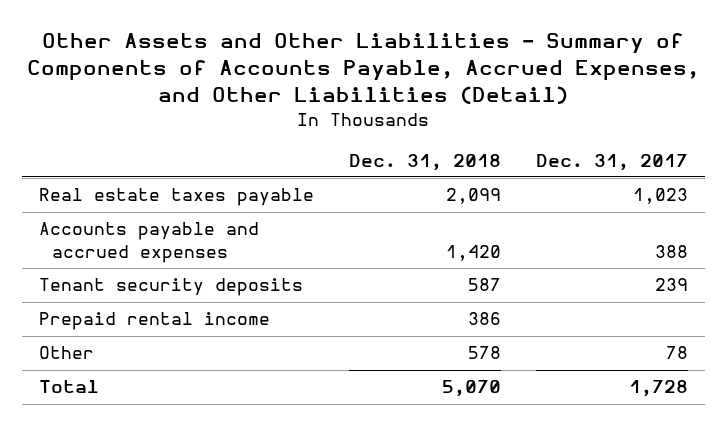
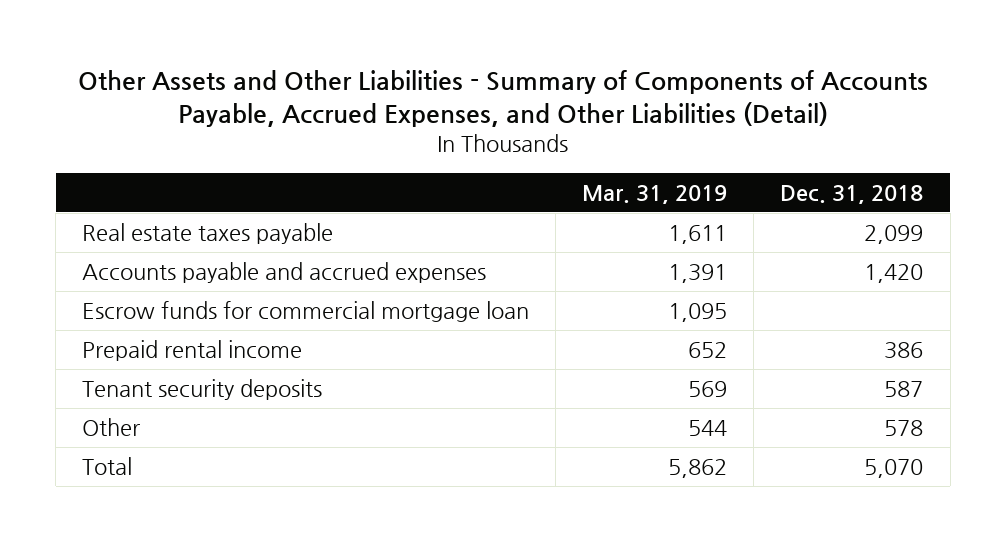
- | Dec. 31, 2018 | Dec. 31, 2017
+ | Mar. 31, 2019 | Dec. 31, 2018
+ Escrow funds for commercial mortgage loan | 1,095 |
moved down: Tenant security deposits | 569 | 587

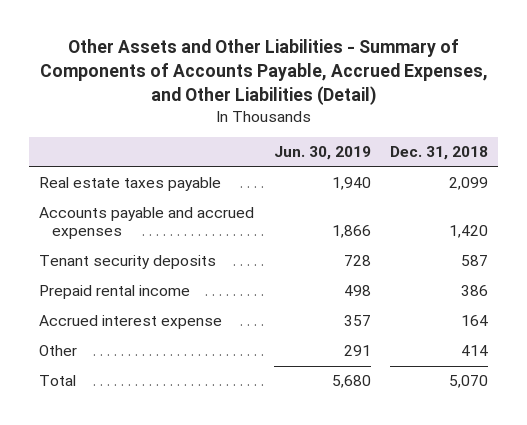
- | Mar. 31, 2019 | Dec. 31, 2018
+ | Jun. 30, 2019 | Dec. 31, 2018
- Escrow funds for commercial mortgage loan | 1,095 |
- Other | 544 | 578
moved down: Prepaid rental income | 498 | 386
+ Accrued interest expense | 357 | 164
+ Other | 291 | 414

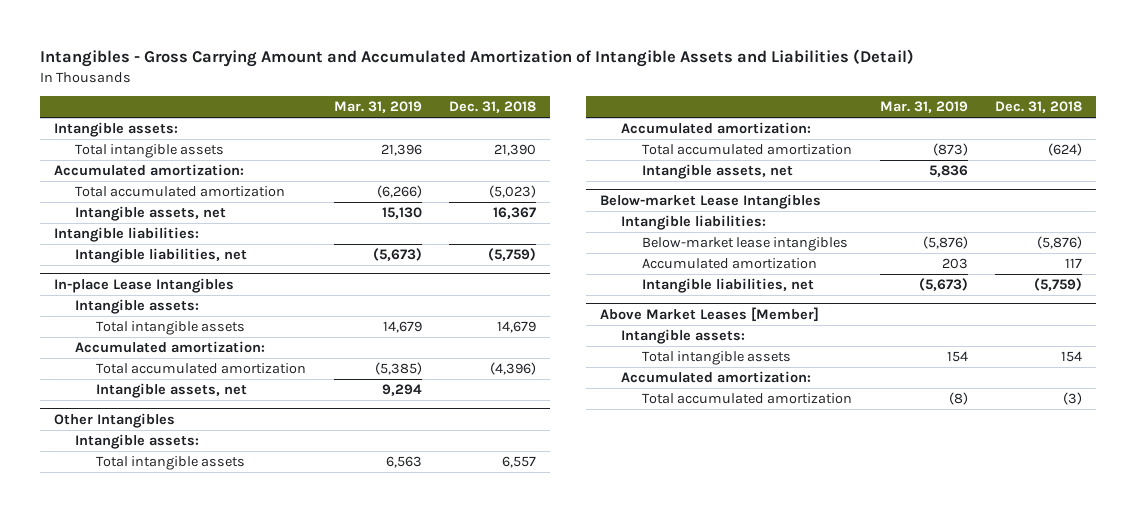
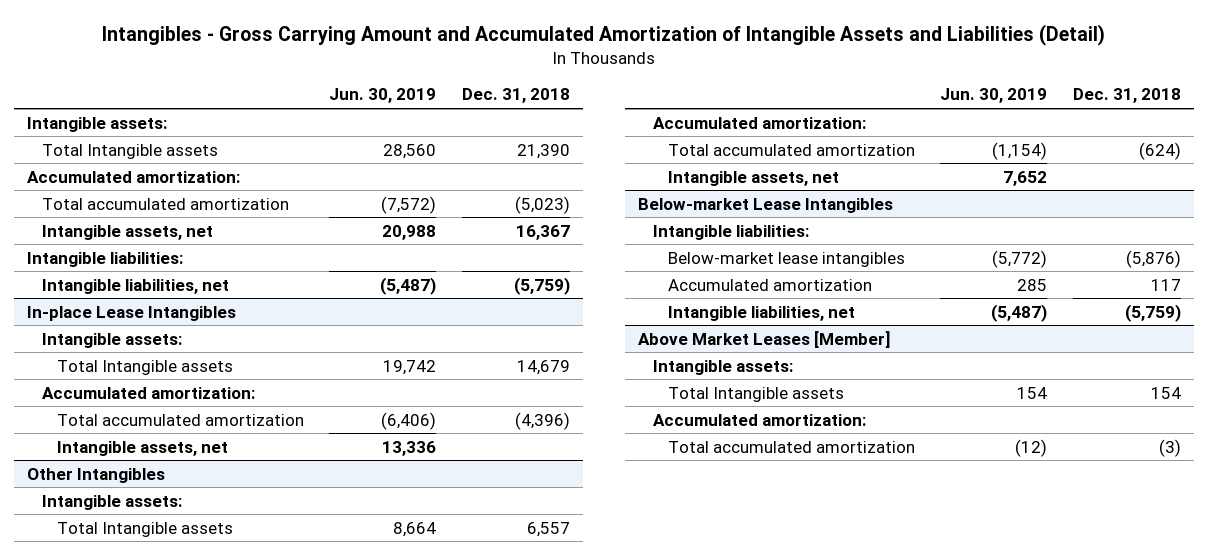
- | Mar. 31, 2019 | Dec. 31, 2018
+ | Jun. 30, 2019 | Dec. 31, 2018
- Total intangible assets | 21,396 | 21,390
+ Total Intangible assets | 28,560 | 21,390
@ In-place Lease Intangibles
- Total intangible assets | 14,679 | 14,679
+ Total Intangible assets | 19,742 | 14,679
@ Other Intangibles
- Total intangible assets | 6,563 | 6,557
+ Total Intangible assets | 8,664 | 6,557
@ Above Market Leases [Member]
- Total intangible assets | 154 | 154
+ Total Intangible assets | 154 | 154

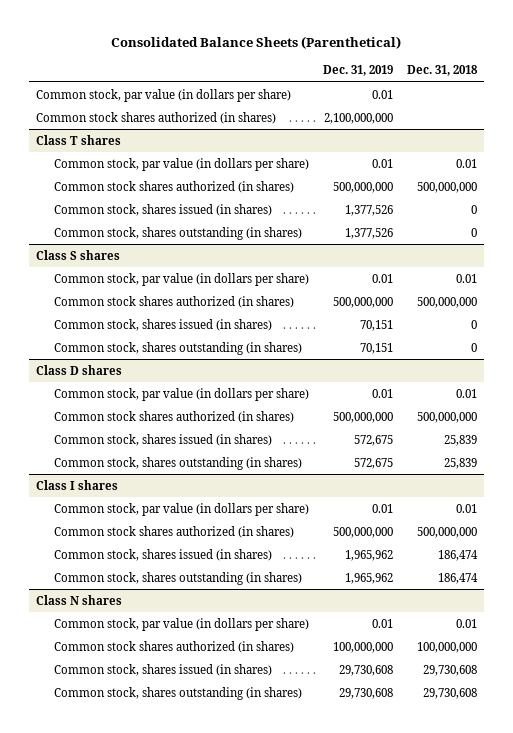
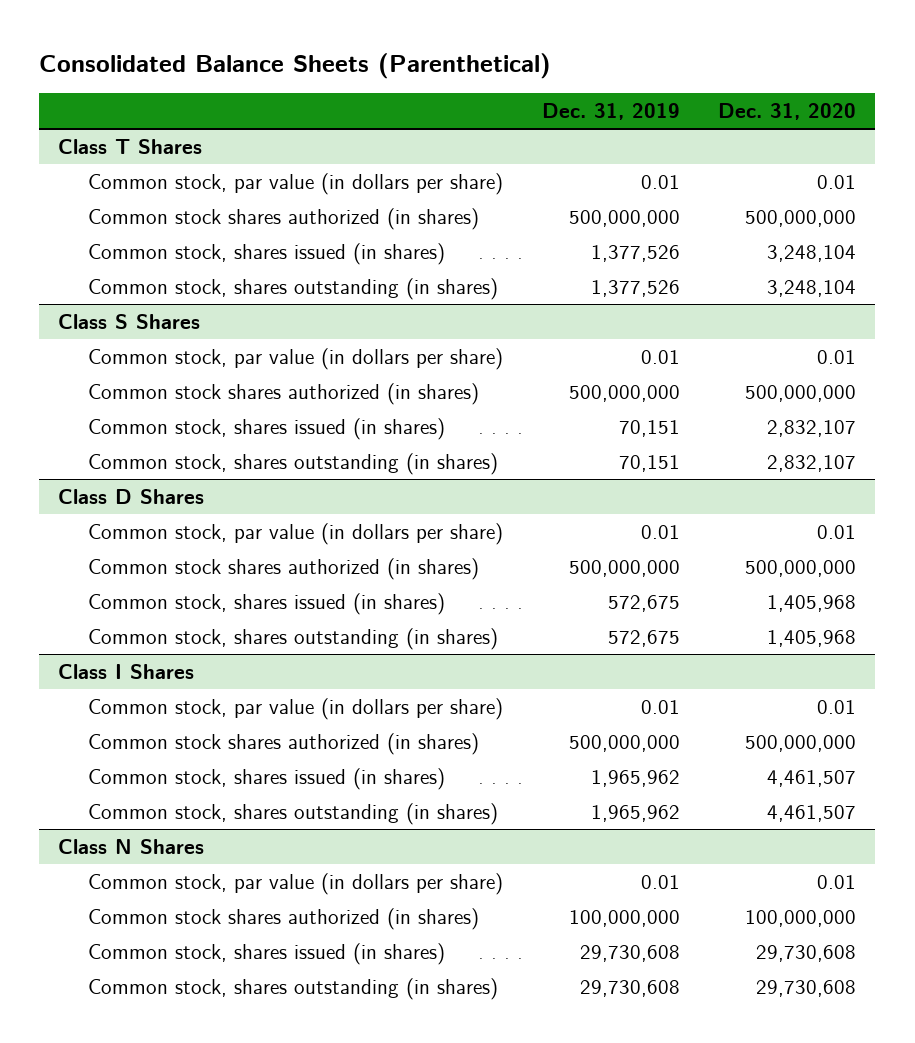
- | Dec. 31, 2019 | Dec. 31, 2018
+ | Dec. 31, 2019 | Dec. 31, 2020
- Common stock, par value (in dollars per share) | 0.01 |
- Common stock shares authorized (in shares) | 2,100,000,000 |
- Class T shares
+ Class T Shares
- Class S shares
+ Class S Shares
- Class D shares
+ Class D Shares
- Class I shares
+ Class I Shares
- Class N shares
+ Class N Shares

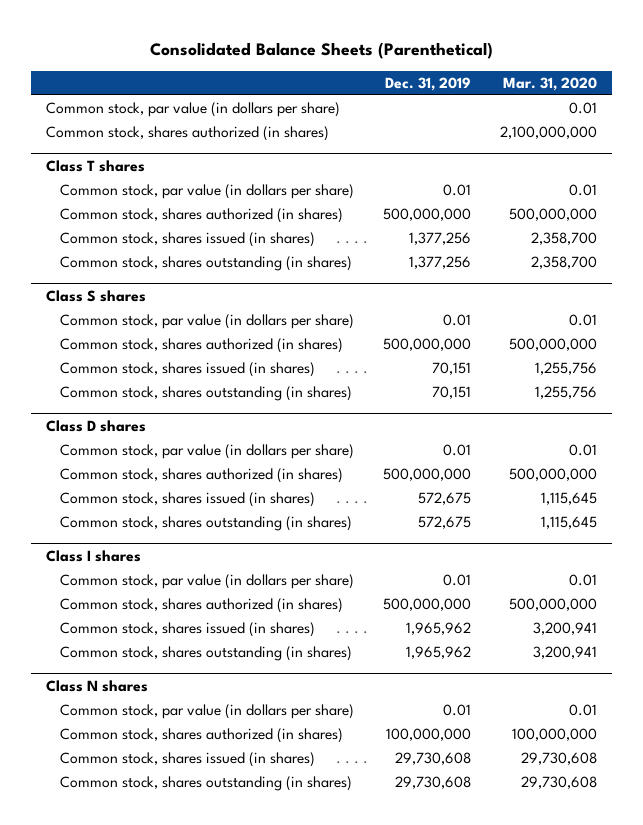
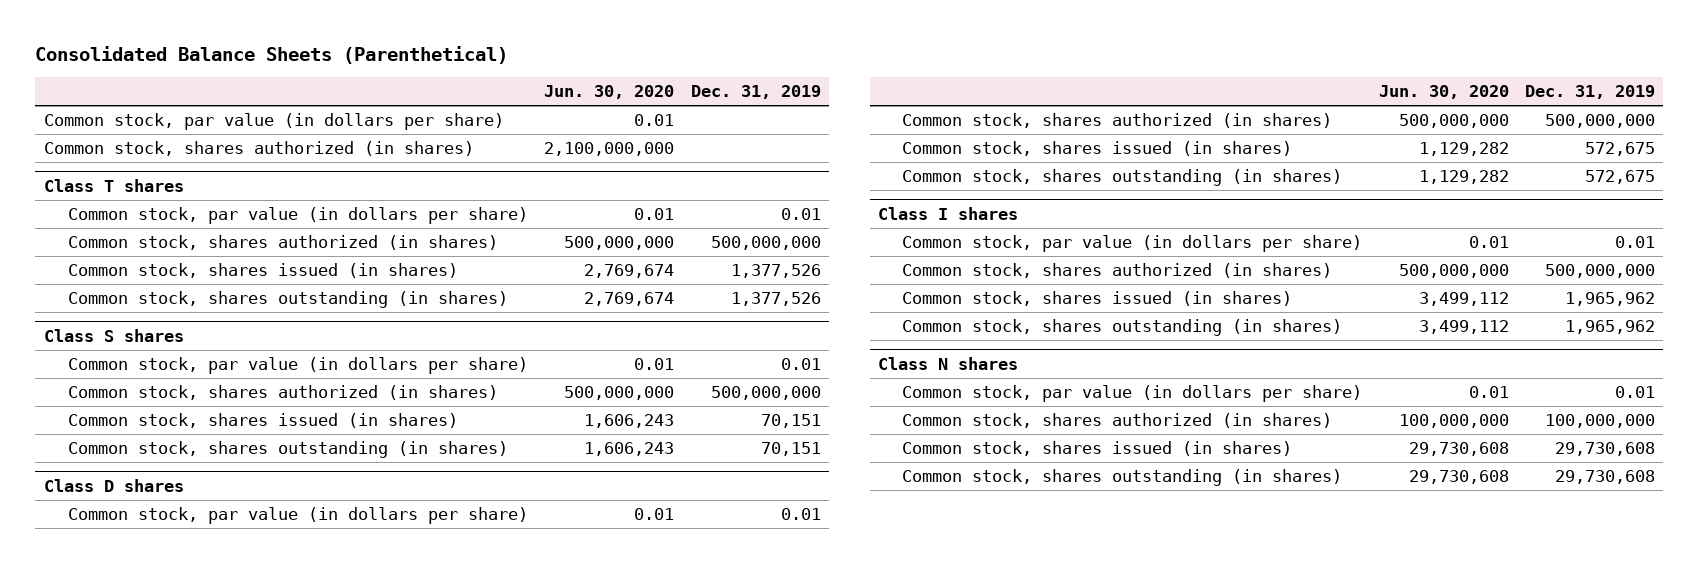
- | Dec. 31, 2019 | Mar. 31, 2020
+ | Jun. 30, 2020 | Dec. 31, 2019
@ Class T shares
- Common stock, shares issued (in shares) | 1,377,256 | 2,358,700
- Common stock, shares outstanding (in shares) | 1,377,256 | 2,358,700
+ Common stock, shares issued (in shares) | 2,769,674 | 1,377,526
+ Common stock, shares outstanding (in shares) | 2,769,674 | 1,377,526

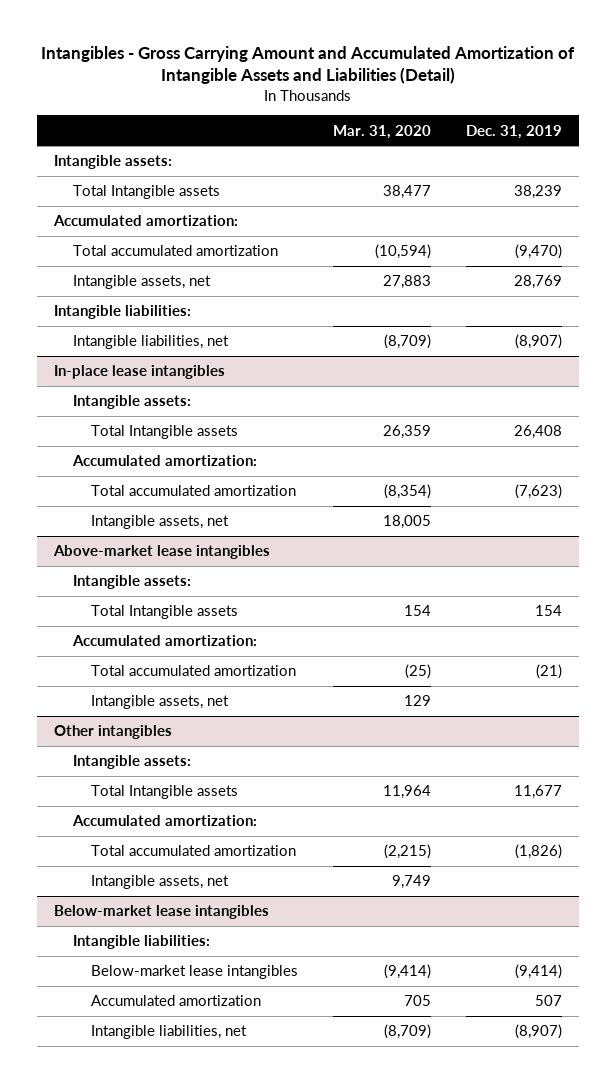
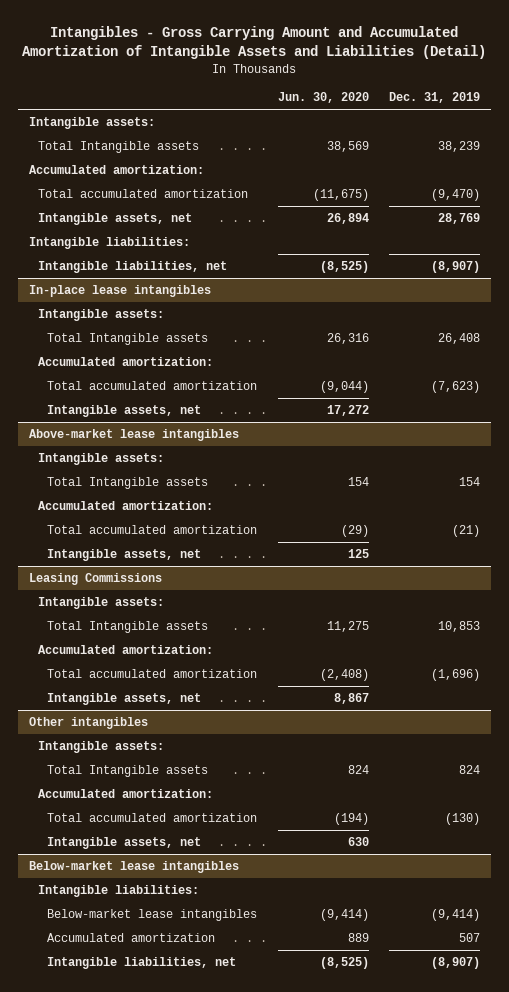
- | Mar. 31, 2020 | Dec. 31, 2019
+ | Jun. 30, 2020 | Dec. 31, 2019
+ Leasing Commissions
+ Intangible assets:
+ Total Intangible assets | 11,275 | 10,853
+ Accumulated amortization:
+ Total accumulated amortization | (2,408) | (1,696)
+ Intangible assets, net | 8,867 |
@ Other intangibles
- Total Intangible assets | 11,964 | 11,677
+ Total Intangible assets | 824 | 824
- Total accumulated amortization | (2,215) | (1,826)
+ Total accumulated amortization | (194) | (130)

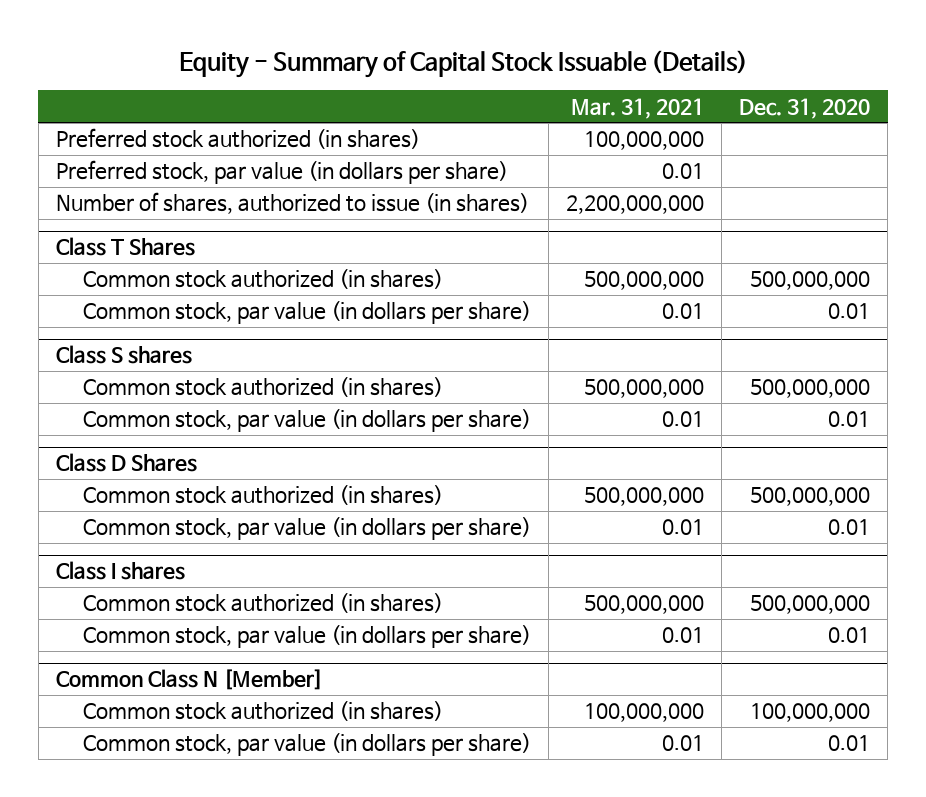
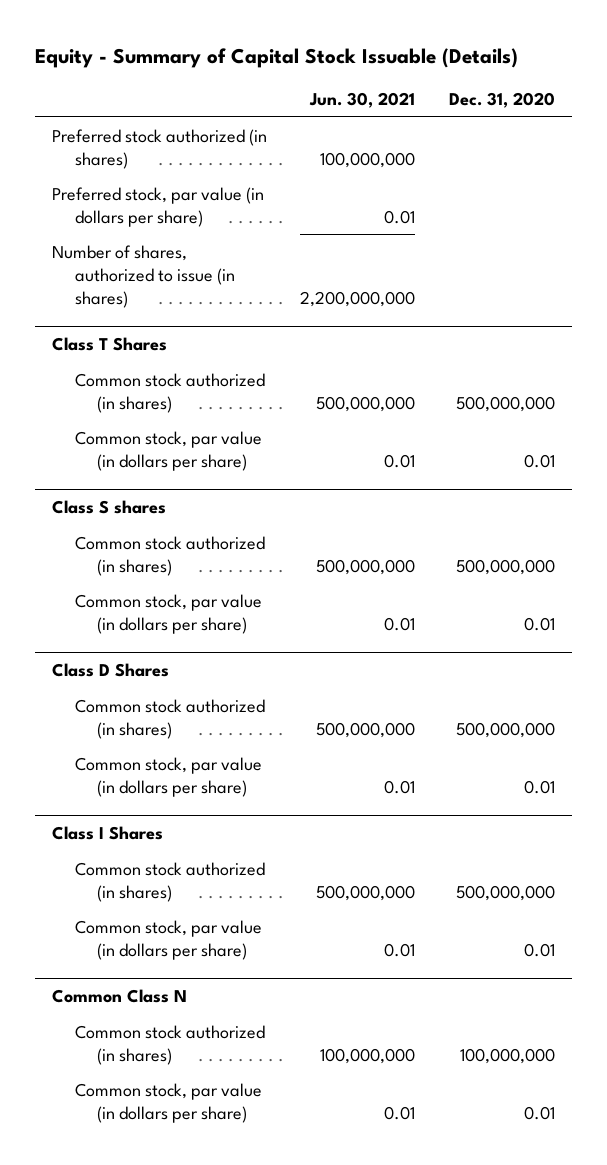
- | Mar. 31, 2021 | Dec. 31, 2020
+ | Jun. 30, 2021 | Dec. 31, 2020
- Class I shares
+ Class I Shares
- Common Class N [Member]
+ Common Class N

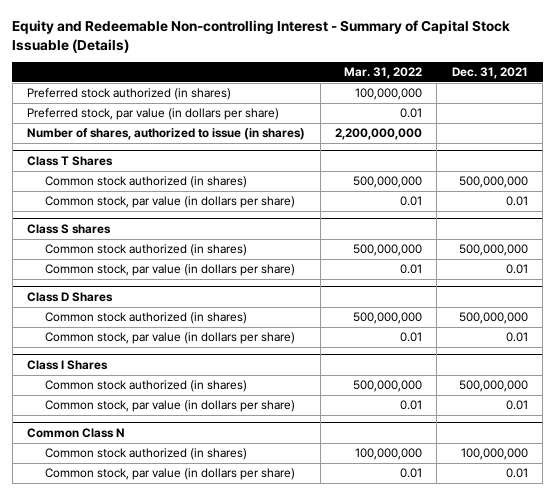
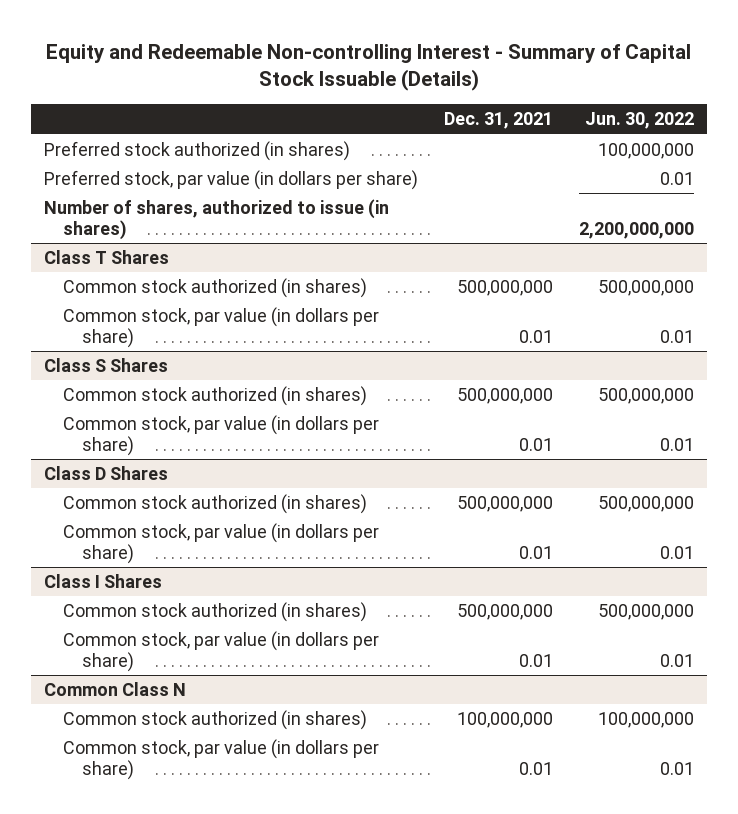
- | Mar. 31, 2022 | Dec. 31, 2021
+ | Dec. 31, 2021 | Jun. 30, 2022
- Class S shares
+ Class S Shares

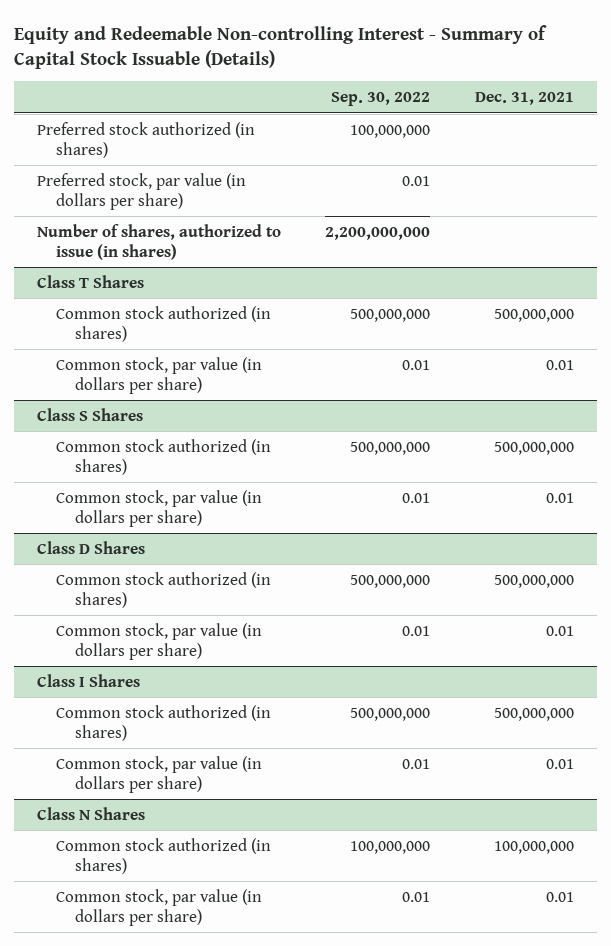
- | Dec. 31, 2021 | Jun. 30, 2022
+ | Sep. 30, 2022 | Dec. 31, 2021
- Common Class N
+ Class N Shares

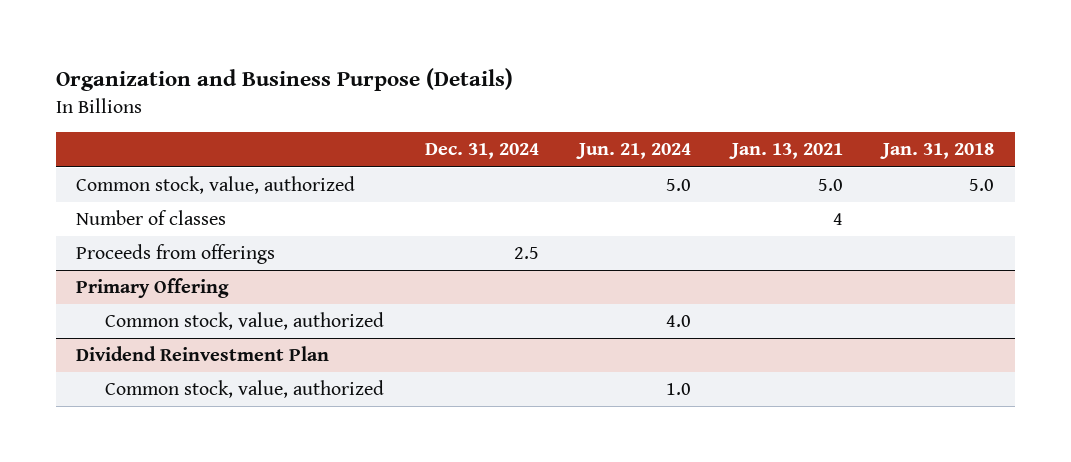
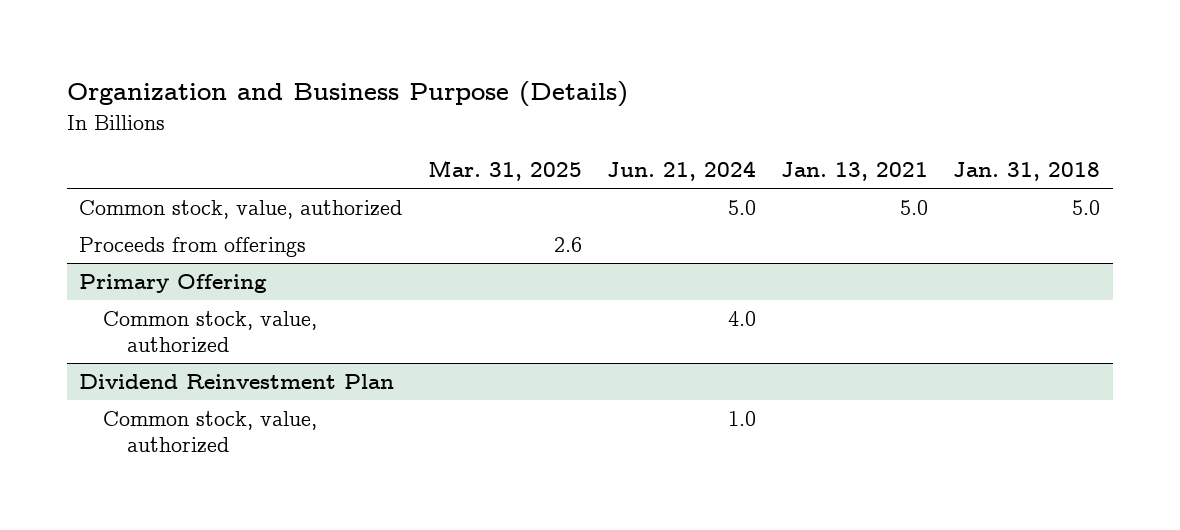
- | Dec. 31, 2024 | Jun. 21, 2024 | Jan. 13, 2021 | Jan. 31, 2018
+ | Mar. 31, 2025 | Jun. 21, 2024 | Jan. 13, 2021 | Jan. 31, 2018
- Number of classes | | | 4 |

